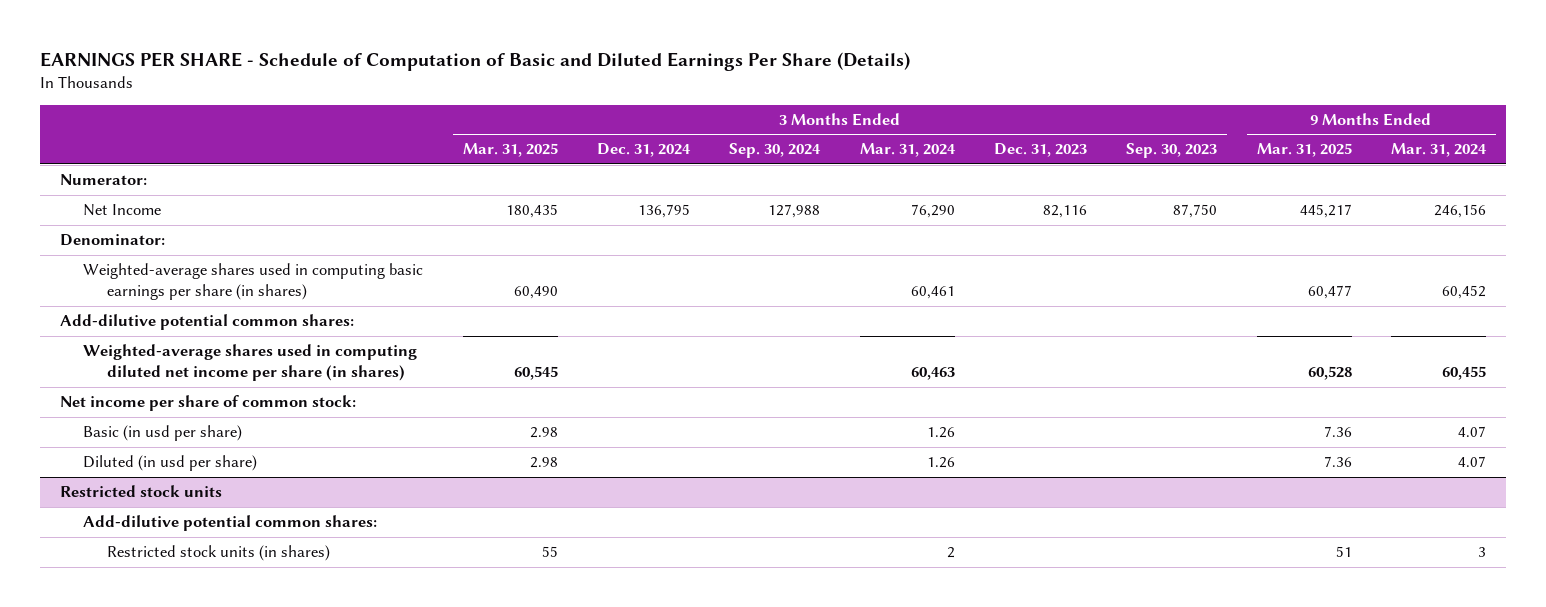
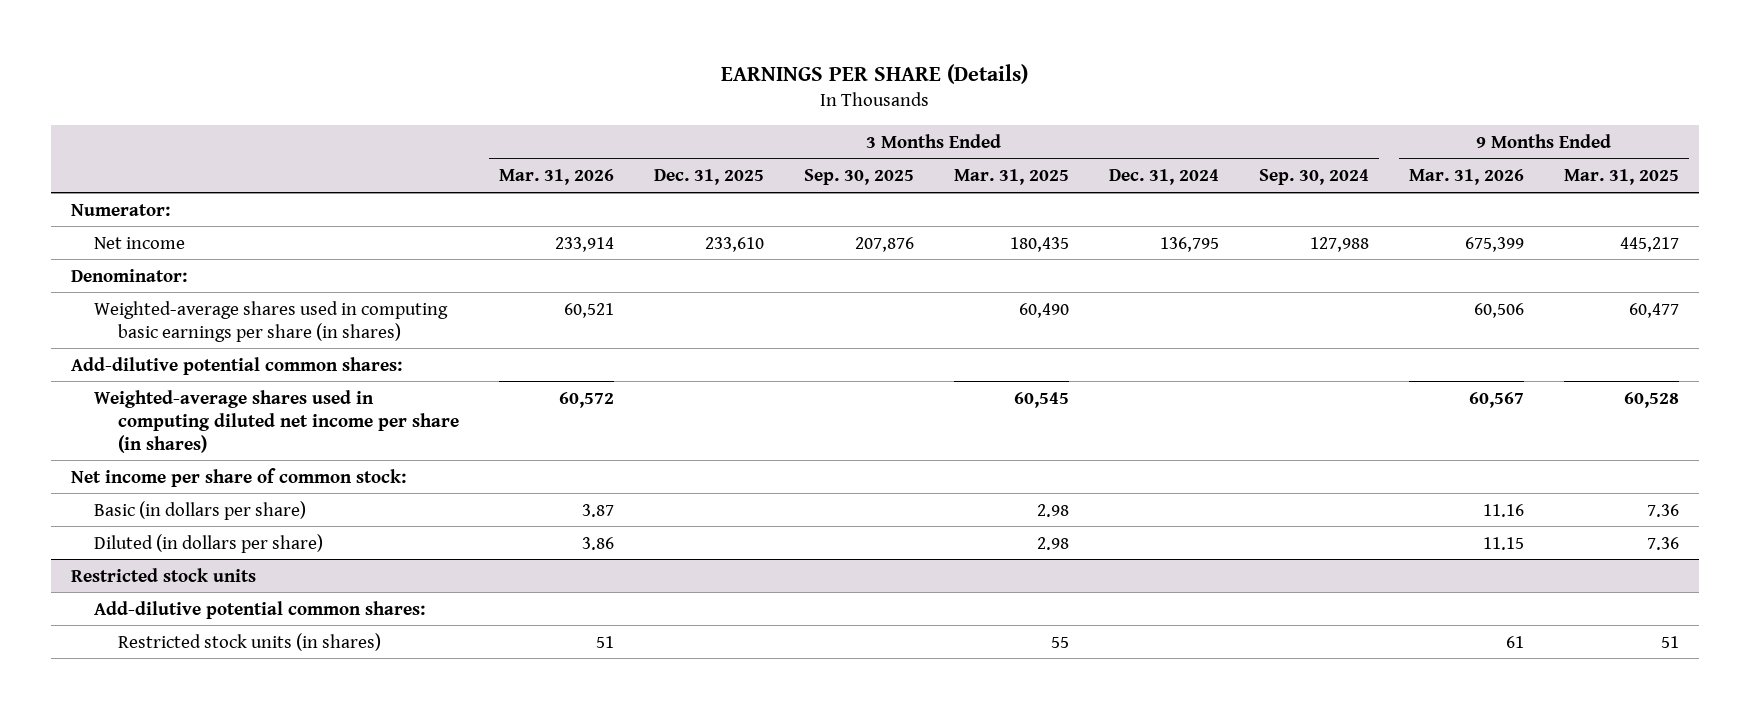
- EARNINGS PER SHARE - Schedule of Computation of Basic and Diluted Earnings Per Share (Details)
+ EARNINGS PER SHARE (Details)
- | 3 Months Ended Mar. 31, 2025 | 3 Months Ended Dec. 31, 2024 | 3 Months Ended Sep. 30, 2024 | 3 Months Ended Mar. 31, 2024 | 3 Months Ended Dec. 31, 2023 | 3 Months Ended Sep. 30, 2023 | 9 Months Ended Mar. 31, 2025 | 9 Months Ended Mar. 31, 2024
+ | 3 Months Ended Mar. 31, 2026 | 3 Months Ended Dec. 31, 2025 | 3 Months Ended Sep. 30, 2025 | 3 Months Ended Mar. 31, 2025 | 3 Months Ended Dec. 31, 2024 | 3 Months Ended Sep. 30, 2024 | 9 Months Ended Mar. 31, 2026 | 9 Months Ended Mar. 31, 2025
- Net Income | 180,435 | 136,795 | 127,988 | 76,290 | 82,116 | 87,750 | 445,217 | 246,156
+ Net income | 233,914 | 233,610 | 207,876 | 180,435 | 136,795 | 127,988 | 675,399 | 445,217
- Basic (in usd per share) | 2.98 | | | 1.26 | | | 7.36 | 4.07
- Diluted (in usd per share) | 2.98 | | | 1.26 | | | 7.36 | 4.07
+ Basic (in dollars per share) | 3.87 | | | 2.98 | | | 11.16 | 7.36
+ Diluted (in dollars per share) | 3.86 | | | 2.98 | | | 11.15 | 7.36

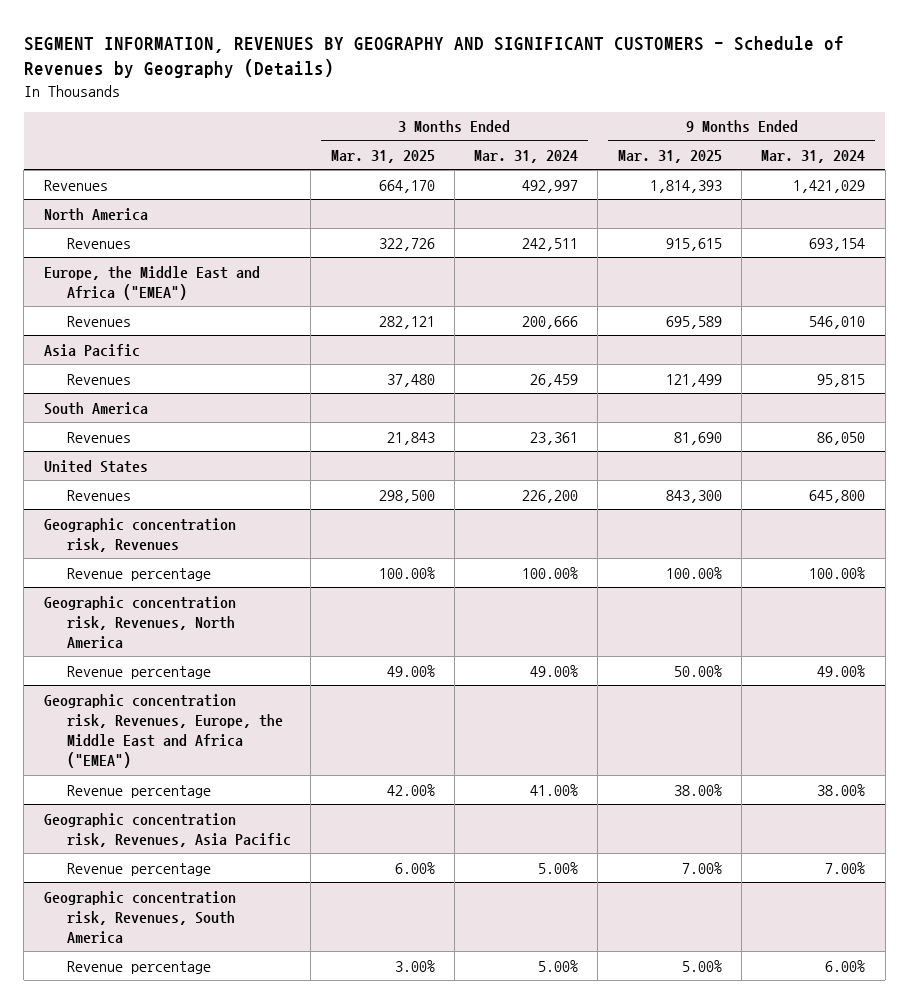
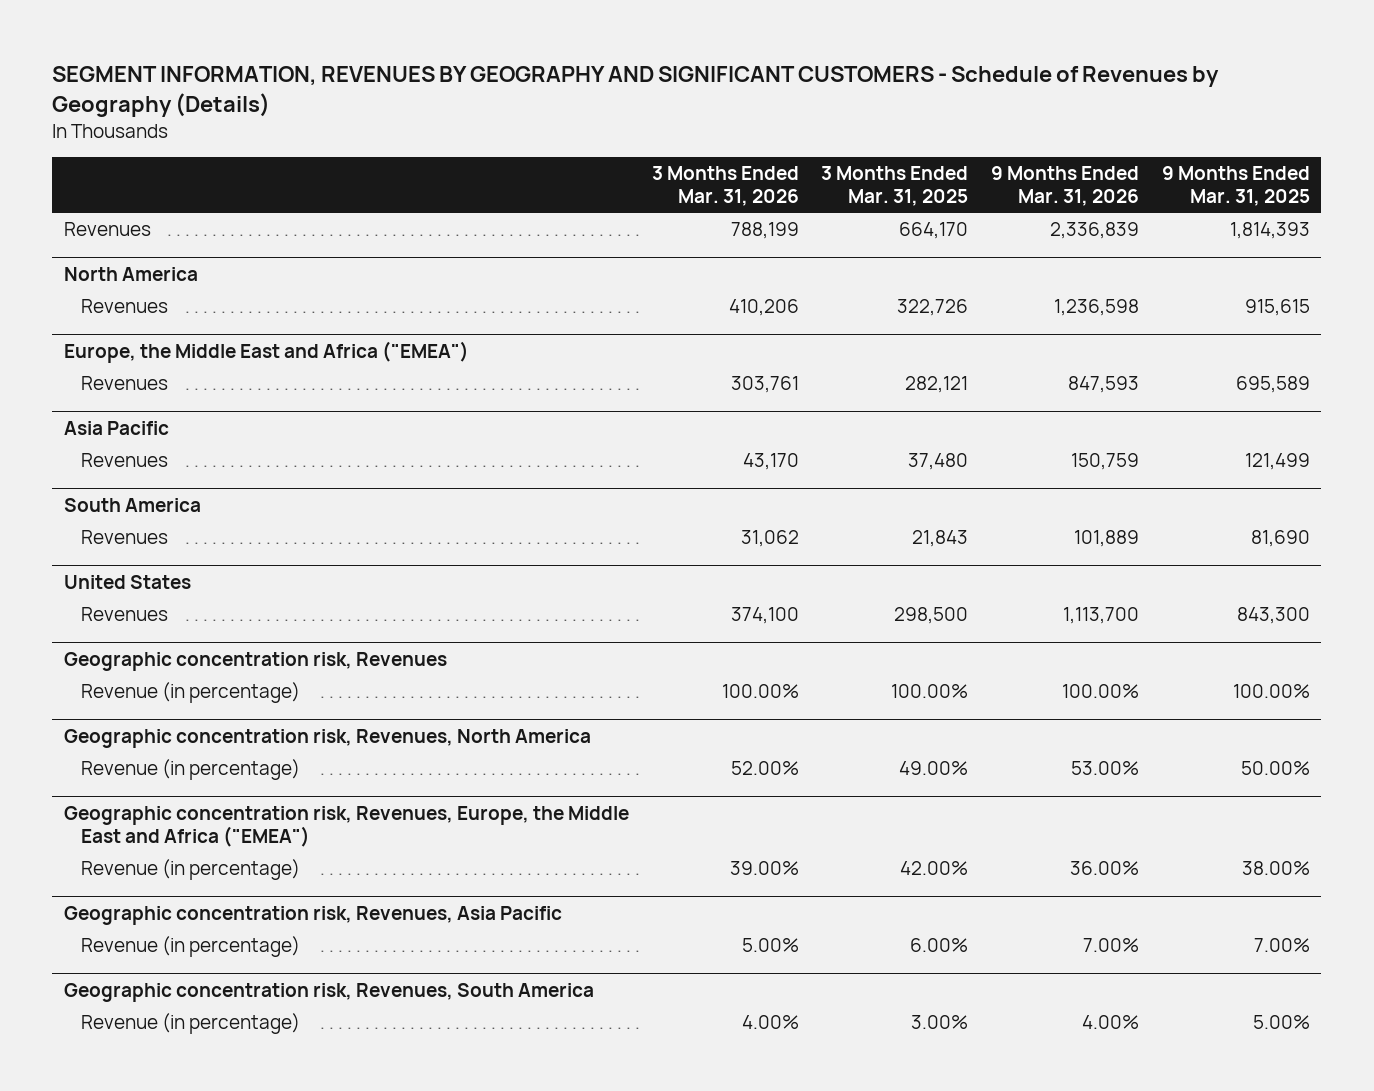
- | 3 Months Ended Mar. 31, 2025 | 3 Months Ended Mar. 31, 2024 | 9 Months Ended Mar. 31, 2025 | 9 Months Ended Mar. 31, 2024
+ | 3 Months Ended Mar. 31, 2026 | 3 Months Ended Mar. 31, 2025 | 9 Months Ended Mar. 31, 2026 | 9 Months Ended Mar. 31, 2025
@ Geographic concentration risk, Revenues
- Revenue percentage | 100.00% | 100.00% | 100.00% | 100.00%
+ Revenue (in percentage) | 100.00% | 100.00% | 100.00% | 100.00%
@ Geographic concentration risk, Revenues, North America
- Revenue percentage | 49.00% | 49.00% | 50.00% | 49.00%
+ Revenue (in percentage) | 52.00% | 49.00% | 53.00% | 50.00%
@ Geographic concentration risk, Revenues, Europe, the Middle East and Africa ("EMEA")
- Revenue percentage | 42.00% | 41.00% | 38.00% | 38.00%
+ Revenue (in percentage) | 39.00% | 42.00% | 36.00% | 38.00%
@ Geographic concentration risk, Revenues, Asia Pacific
- Revenue percentage | 6.00% | 5.00% | 7.00% | 7.00%
+ Revenue (in percentage) | 5.00% | 6.00% | 7.00% | 7.00%
@ Geographic concentration risk, Revenues, South America
- Revenue percentage | 3.00% | 5.00% | 5.00% | 6.00%
+ Revenue (in percentage) | 4.00% | 3.00% | 4.00% | 5.00%

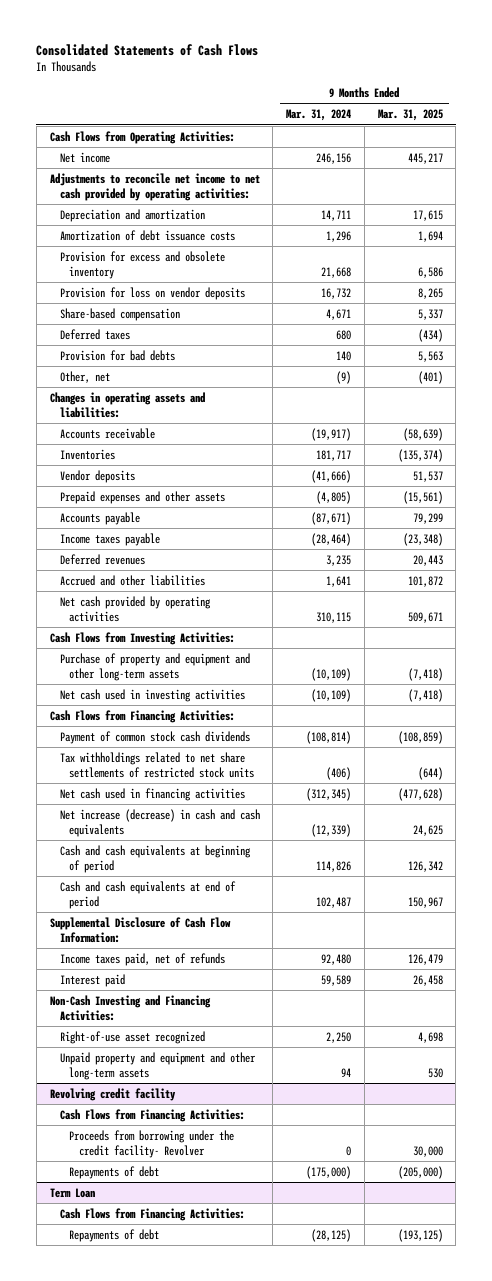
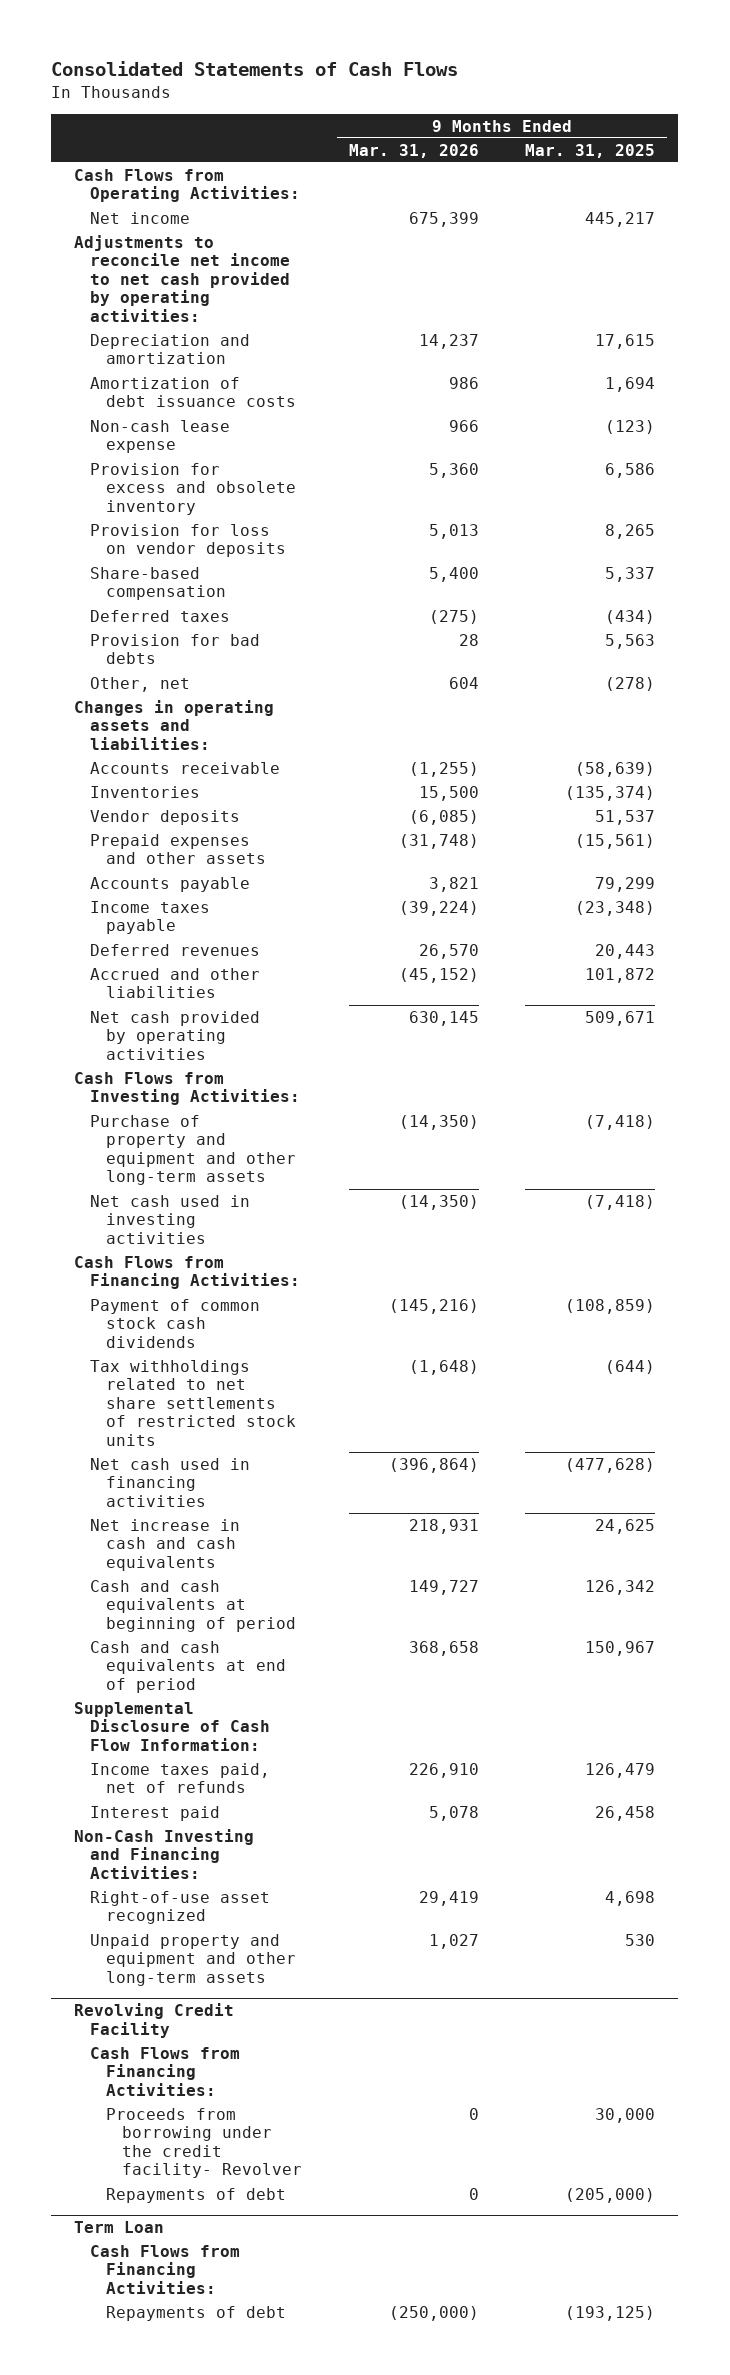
- | 9 Months Ended Mar. 31, 2024 | 9 Months Ended Mar. 31, 2025
+ | 9 Months Ended Mar. 31, 2026 | 9 Months Ended Mar. 31, 2025
+ Non-cash lease expense | 966 | (123)
- Other, net | (9) | (401)
+ Other, net | 604 | (278)
- Net increase (decrease) in cash and cash equivalents | (12,339) | 24,625
+ Net increase in cash and cash equivalents | 218,931 | 24,625
- Revolving credit facility
+ Revolving Credit Facility

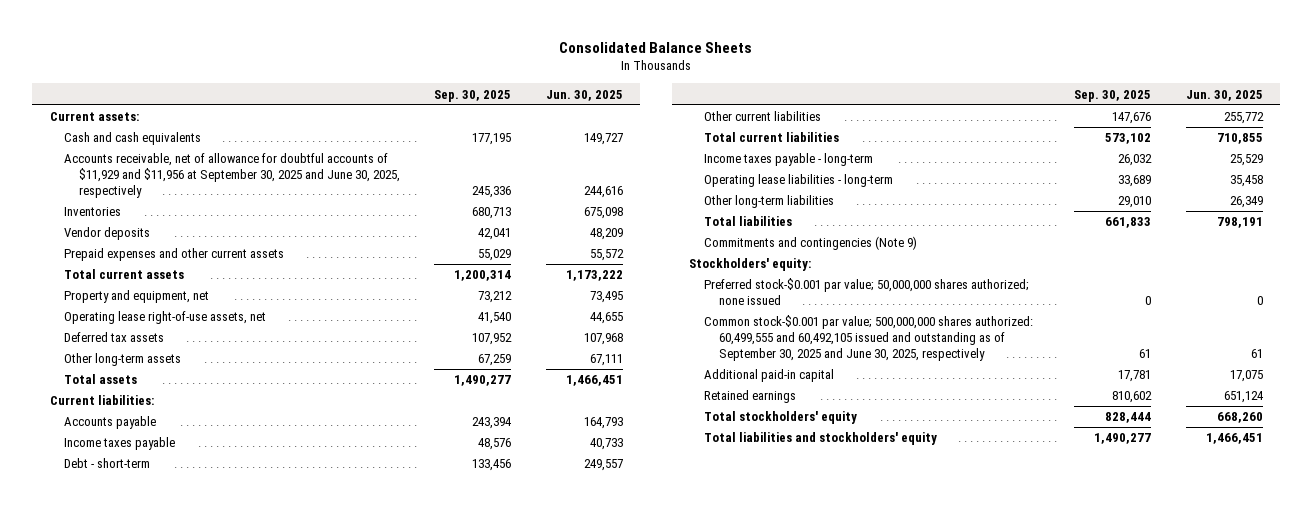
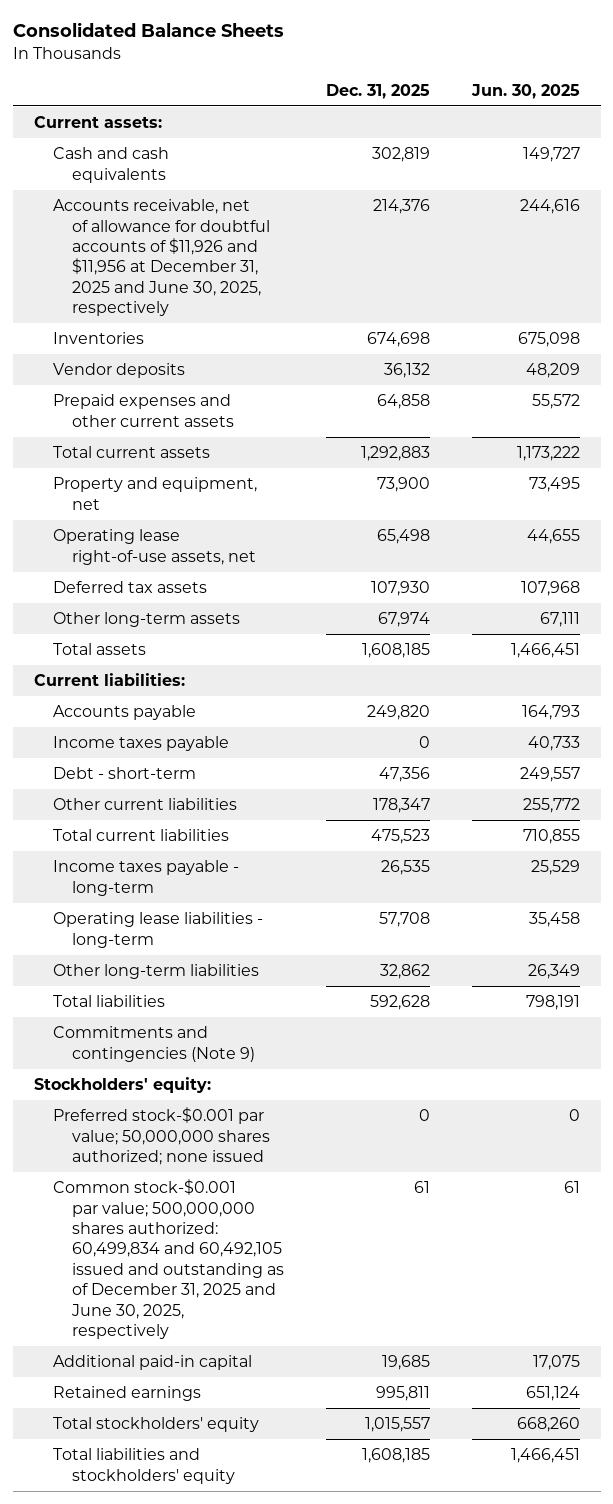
- | Sep. 30, 2025 | Jun. 30, 2025
+ | Dec. 31, 2025 | Jun. 30, 2025
- Accounts receivable, net of allowance for doubtful accounts of $11,929 and $11,956 at September 30, 2025 and June 30, 2025, respectively | 245,336 | 244,616
+ Accounts receivable, net of allowance for doubtful accounts of $11,926 and $11,956 at December 31, 2025 and June 30, 2025, respectively | 214,376 | 244,616
- Common stock-$0.001 par value; 500,000,000 shares authorized: 60,499,555 and 60,492,105 issued and outstanding as of September 30, 2025 and June 30, 2025, respectively | 61 | 61
+ Common stock-$0.001 par value; 500,000,000 shares authorized: 60,499,834 and 60,492,105 issued and outstanding as of December 31, 2025 and June 30, 2025, respectively | 61 | 61

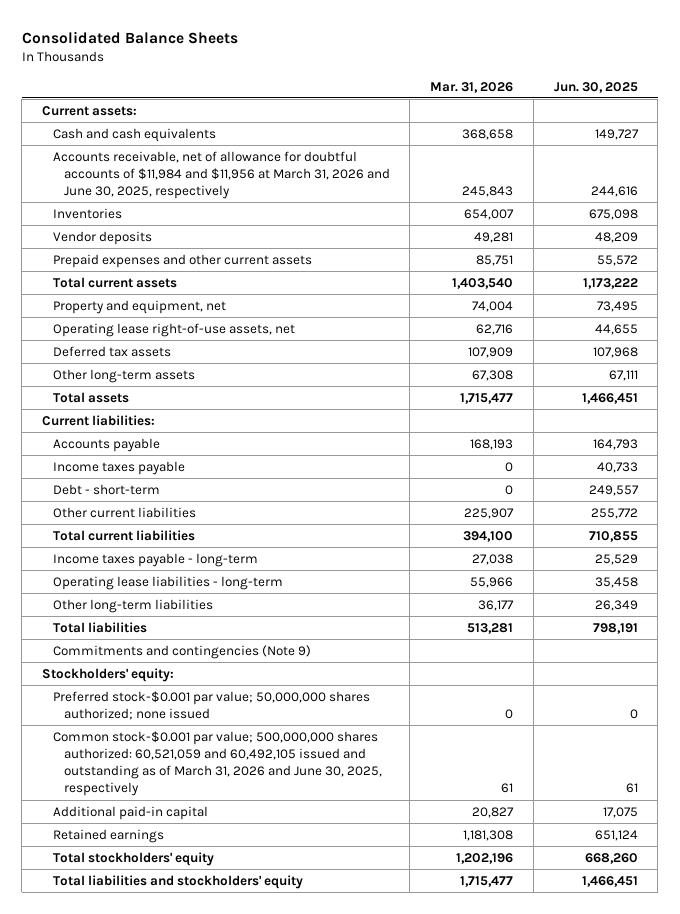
- | Dec. 31, 2025 | Jun. 30, 2025
+ | Mar. 31, 2026 | Jun. 30, 2025
- Accounts receivable, net of allowance for doubtful accounts of $11,926 and $11,956 at December 31, 2025 and June 30, 2025, respectively | 214,376 | 244,616
+ Accounts receivable, net of allowance for doubtful accounts of $11,984 and $11,956 at March 31, 2026 and June 30, 2025, respectively | 245,843 | 244,616
- Common stock-$0.001 par value; 500,000,000 shares authorized: 60,499,834 and 60,492,105 issued and outstanding as of December 31, 2025 and June 30, 2025, respectively | 61 | 61
+ Common stock-$0.001 par value; 500,000,000 shares authorized: 60,521,059 and 60,492,105 issued and outstanding as of March 31, 2026 and June 30, 2025, respectively | 61 | 61

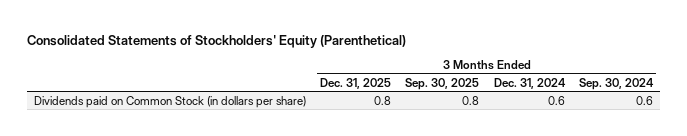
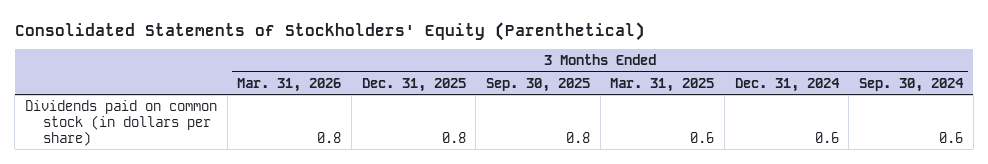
- | 3 Months Ended Dec. 31, 2025 | 3 Months Ended Sep. 30, 2025 | 3 Months Ended Dec. 31, 2024 | 3 Months Ended Sep. 30, 2024
+ | 3 Months Ended Mar. 31, 2026 | 3 Months Ended Dec. 31, 2025 | 3 Months Ended Sep. 30, 2025 | 3 Months Ended Mar. 31, 2025 | 3 Months Ended Dec. 31, 2024 | 3 Months Ended Sep. 30, 2024
- Dividends paid on Common Stock (in dollars per share) | 0.8 | 0.8 | 0.6 | 0.6
+ Dividends paid on common stock (in dollars per share) | 0.8 | 0.8 | 0.8 | 0.6 | 0.6 | 0.6

